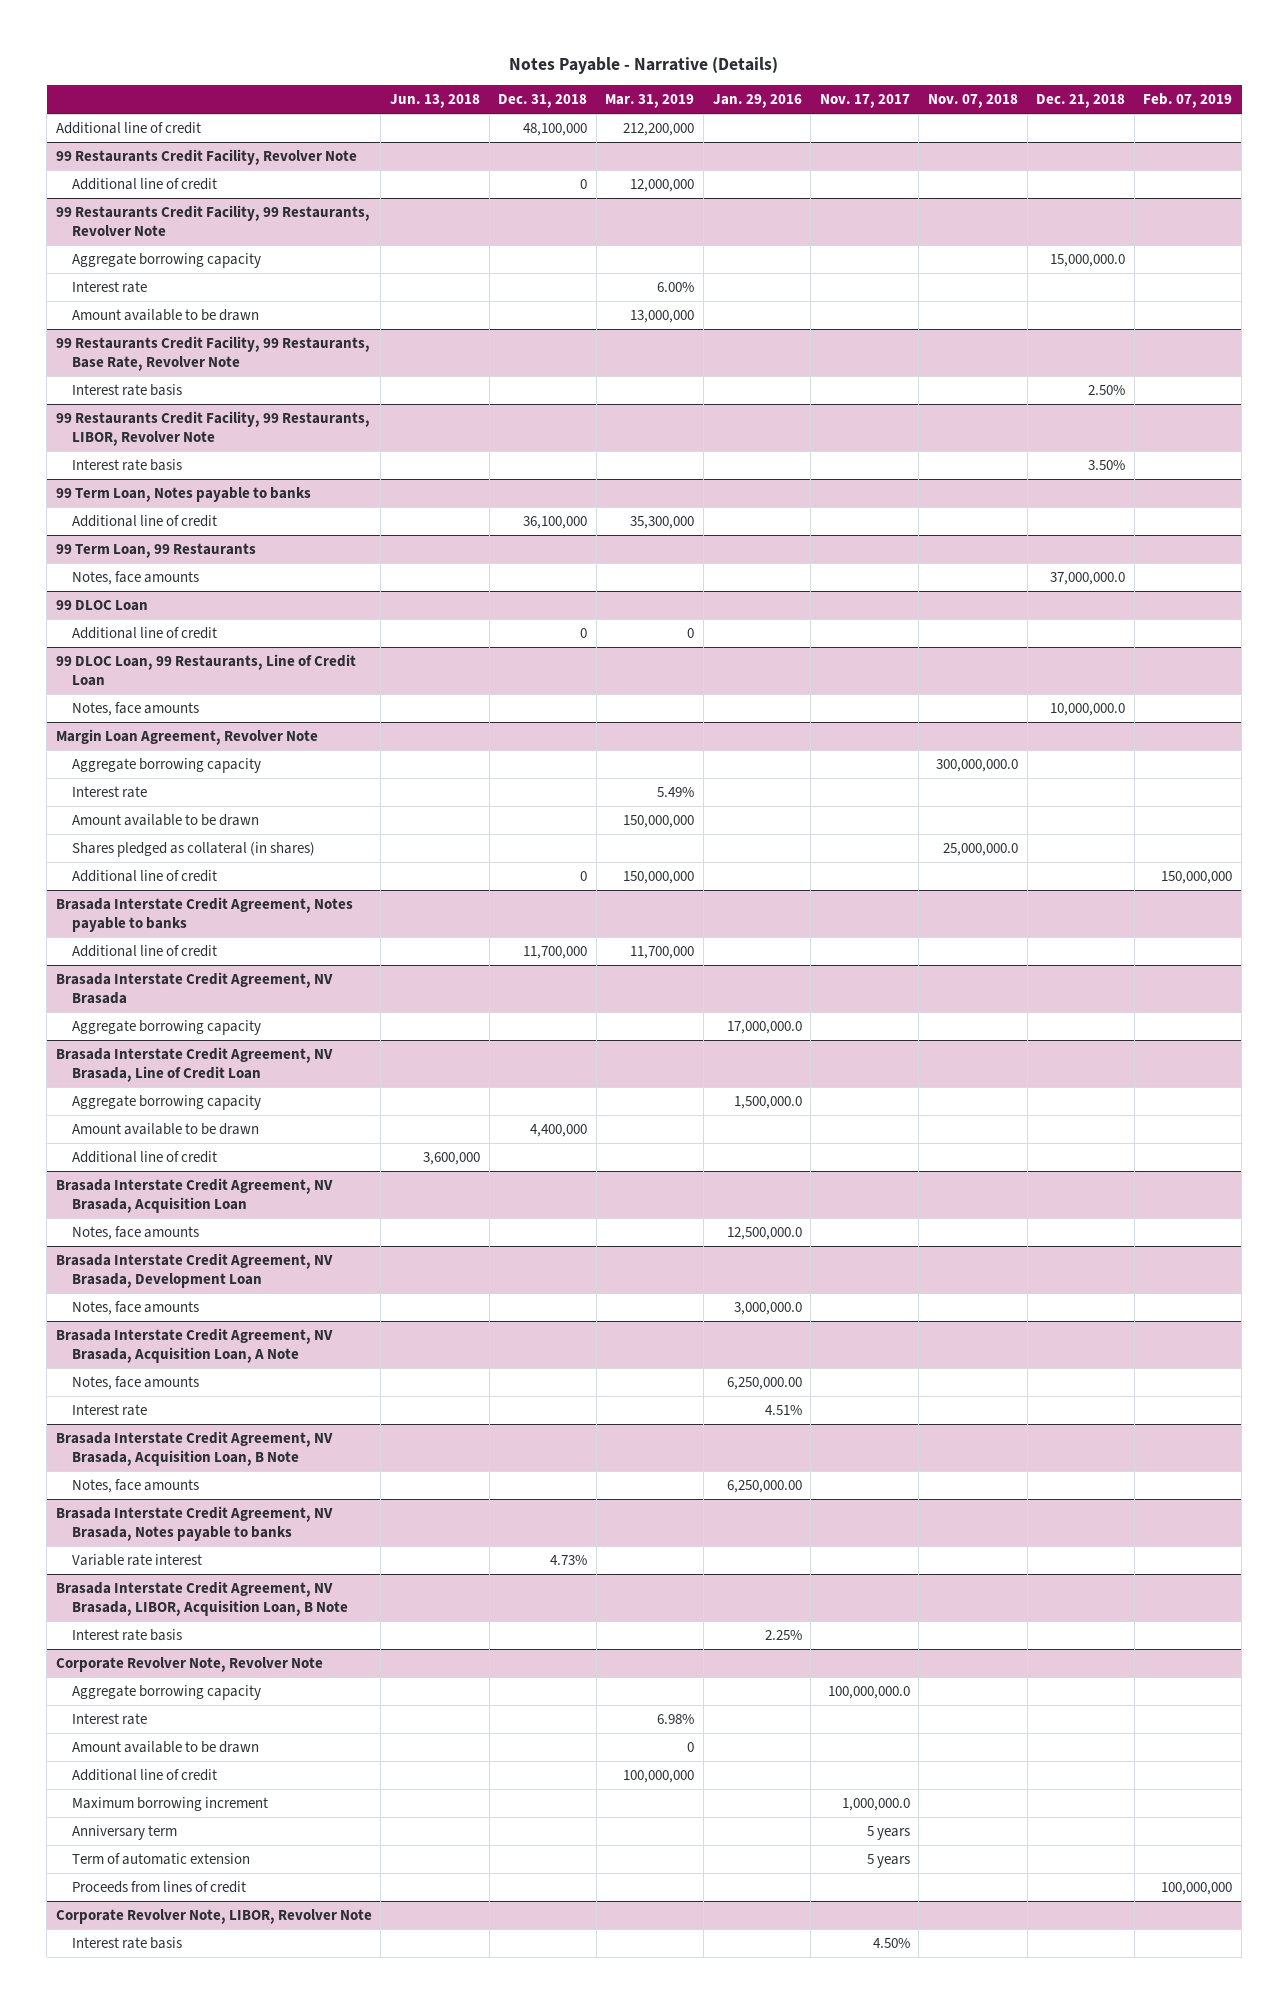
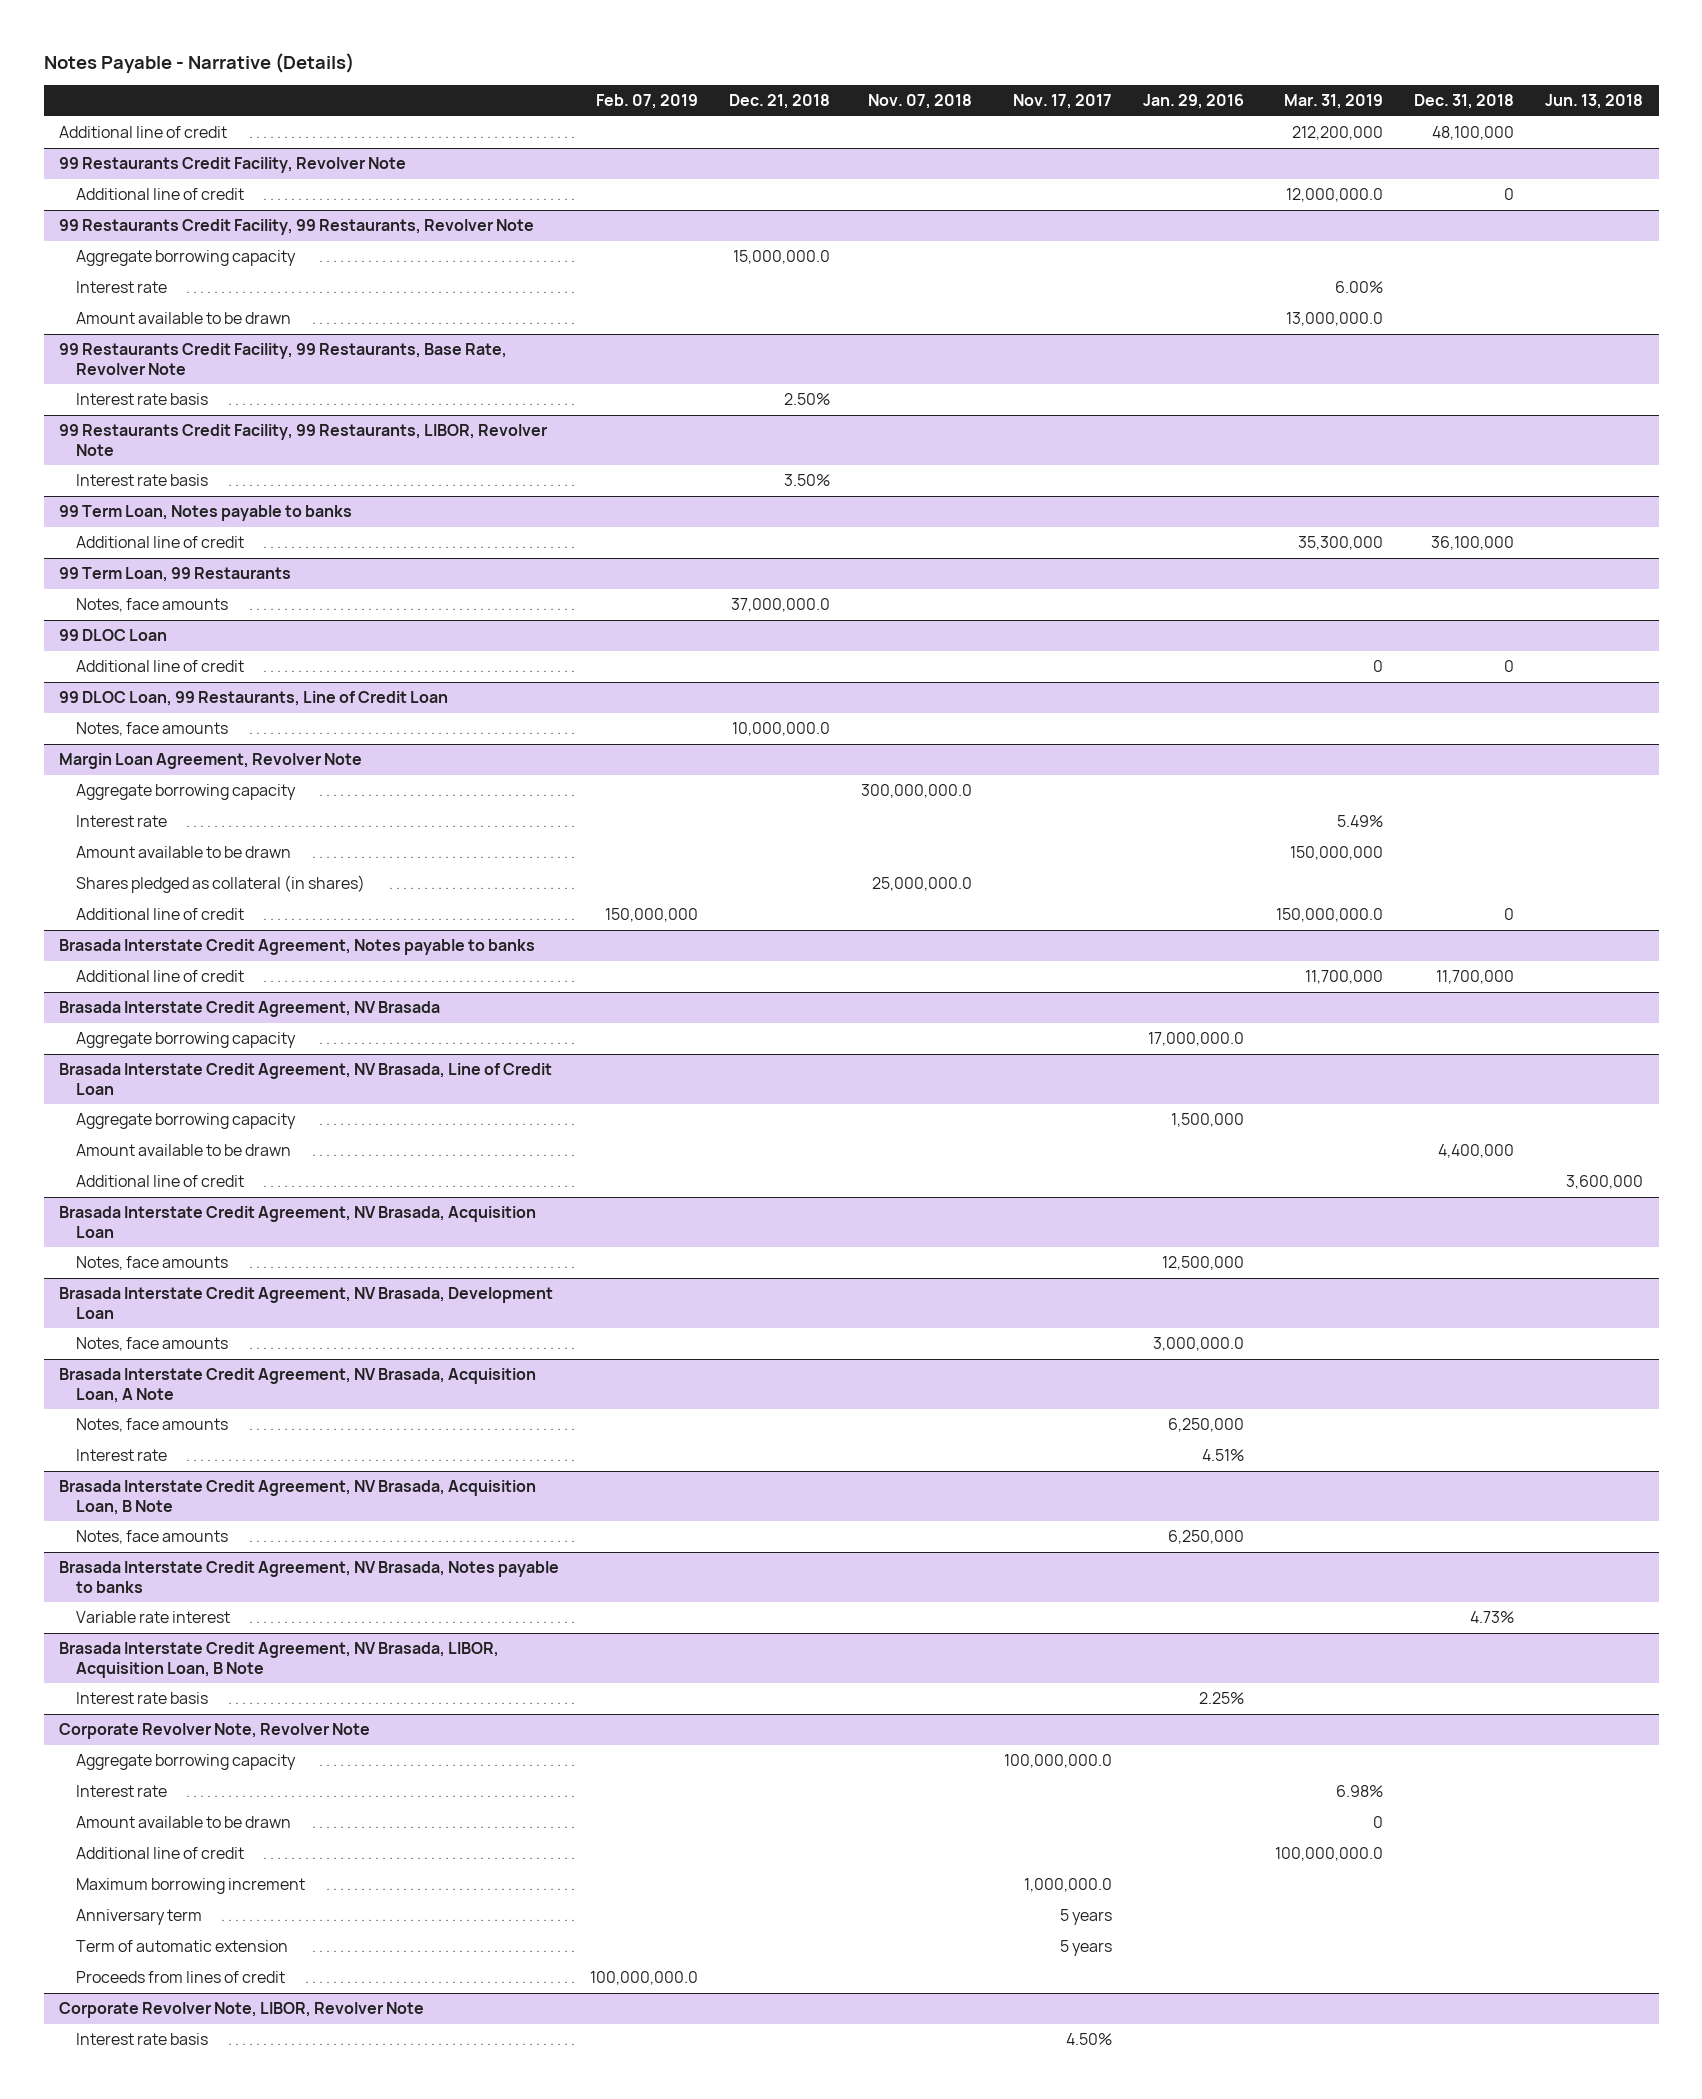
- | Jun. 13, 2018 | Dec. 31, 2018 | Mar. 31, 2019 | Jan. 29, 2016 | Nov. 17, 2017 | Nov. 07, 2018 | Dec. 21, 2018 | Feb. 07, 2019
+ | Feb. 07, 2019 | Dec. 21, 2018 | Nov. 07, 2018 | Nov. 17, 2017 | Jan. 29, 2016 | Mar. 31, 2019 | Dec. 31, 2018 | Jun. 13, 2018
@ 99 Restaurants Credit Facility, Revolver Note
- Additional line of credit | | 0 | 12,000,000 | | | | |
+ Additional line of credit | | | | | | 12,000,000.0 | 0 |
@ 99 Restaurants Credit Facility, 99 Restaurants, Revolver Note
- Amount available to be drawn | | | 13,000,000 | | | | |
+ Amount available to be drawn | | | | | | 13,000,000.0 | |
@ Margin Loan Agreement, Revolver Note
- Additional line of credit | | 0 | 150,000,000 | | | | | 150,000,000
+ Additional line of credit | 150,000,000 | | | | | 150,000,000.0 | 0 |
@ Brasada Interstate Credit Agreement, NV Brasada, Line of Credit Loan
- Aggregate borrowing capacity | | | | 1,500,000.0 | | | |
+ Aggregate borrowing capacity | | | | | 1,500,000 | | |
@ Brasada Interstate Credit Agreement, NV Brasada, Acquisition Loan
- Notes, face amounts | | | | 12,500,000.0 | | | |
+ Notes, face amounts | | | | | 12,500,000 | | |
@ Brasada Interstate Credit Agreement, NV Brasada, Acquisition Loan, A Note
- Notes, face amounts | | | | 6,250,000.00 | | | |
+ Notes, face amounts | | | | | 6,250,000 | | |
@ Brasada Interstate Credit Agreement, NV Brasada, Acquisition Loan, B Note
- Notes, face amounts | | | | 6,250,000.00 | | | |
+ Notes, face amounts | | | | | 6,250,000 | | |
@ Corporate Revolver Note, Revolver Note
- Additional line of credit | | | 100,000,000 | | | | |
+ Additional line of credit | | | | | | 100,000,000.0 | |
- Proceeds from lines of credit | | | | | | | | 100,000,000
+ Proceeds from lines of credit | 100,000,000.0 | | | | | | |

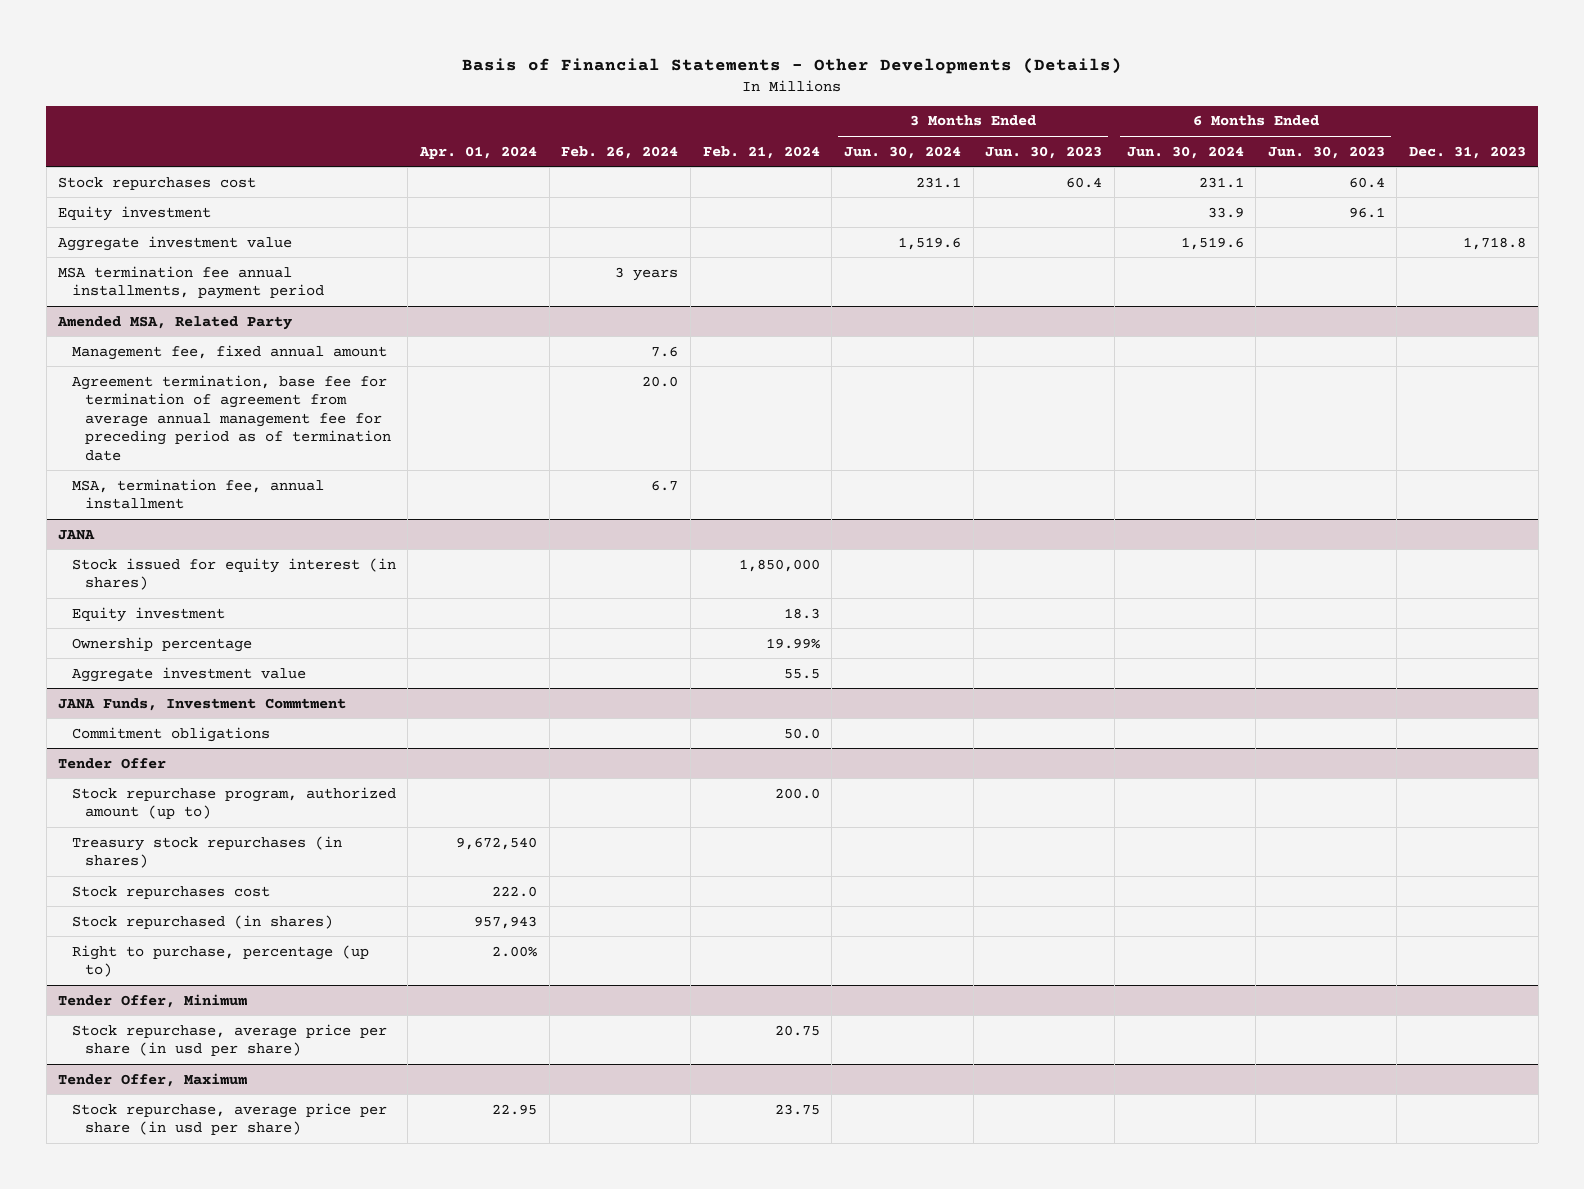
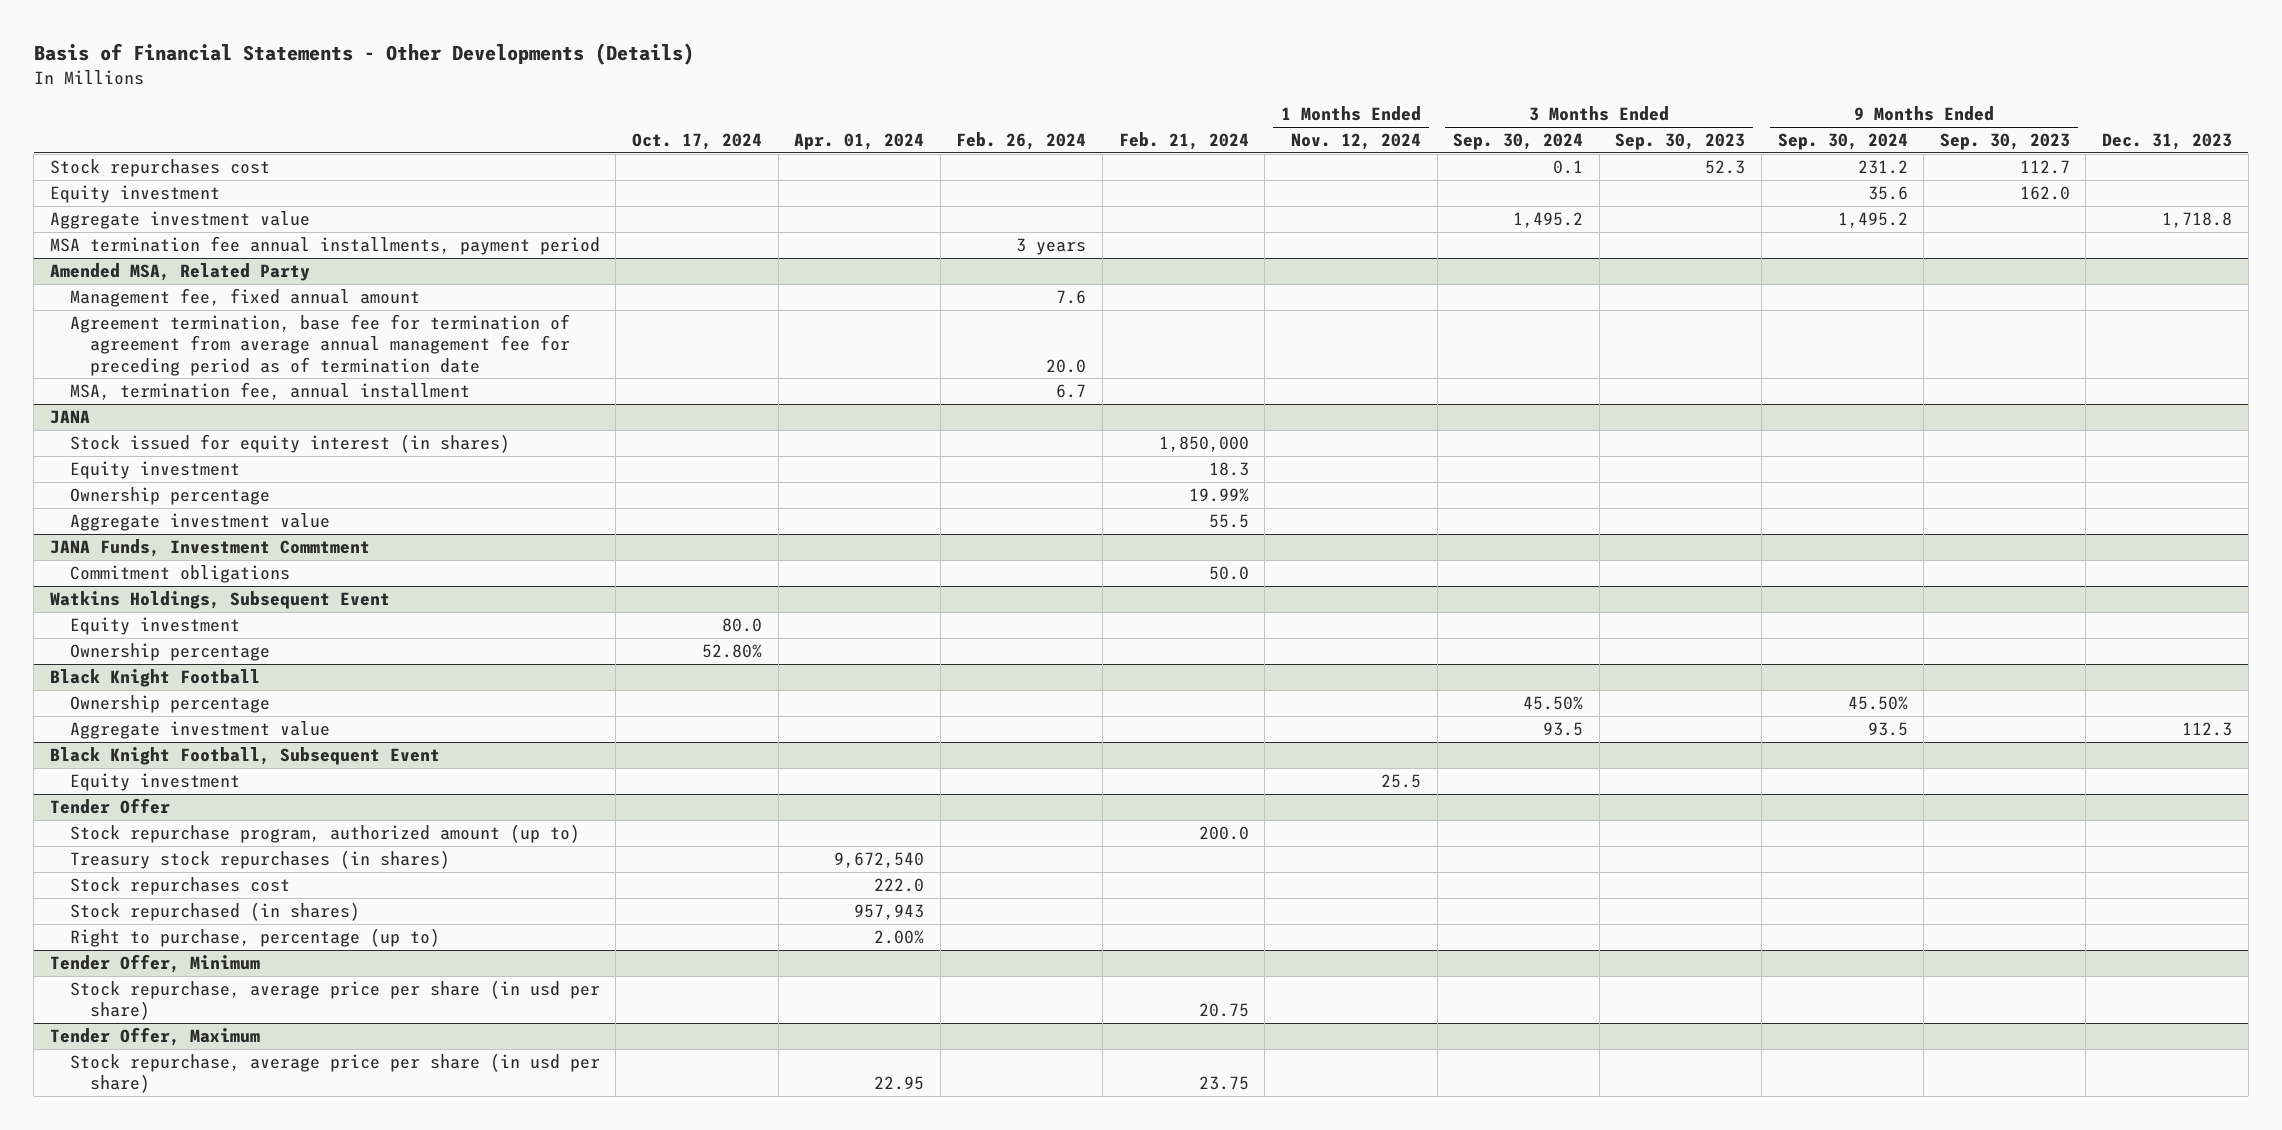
- | Apr. 01, 2024 | Feb. 26, 2024 | Feb. 21, 2024 | 3 Months Ended Jun. 30, 2024 | 3 Months Ended Jun. 30, 2023 | 6 Months Ended Jun. 30, 2024 | 6 Months Ended Jun. 30, 2023 | Dec. 31, 2023
+ | Oct. 17, 2024 | Apr. 01, 2024 | Feb. 26, 2024 | Feb. 21, 2024 | 1 Months Ended Nov. 12, 2024 | 3 Months Ended Sep. 30, 2024 | 3 Months Ended Sep. 30, 2023 | 9 Months Ended Sep. 30, 2024 | 9 Months Ended Sep. 30, 2023 | Dec. 31, 2023
+ Watkins Holdings, Subsequent Event
+ Equity investment | 80.0 | | | | | | | | |
+ Ownership percentage | 52.80% | | | | | | | | |
+ Black Knight Football
+ Ownership percentage | | | | | | 45.50% | | 45.50% | |
+ Aggregate investment value | | | | | | 93.5 | | 93.5 | | 112.3
+ Black Knight Football, Subsequent Event
+ Equity investment | | | | | 25.5 | | | | |

